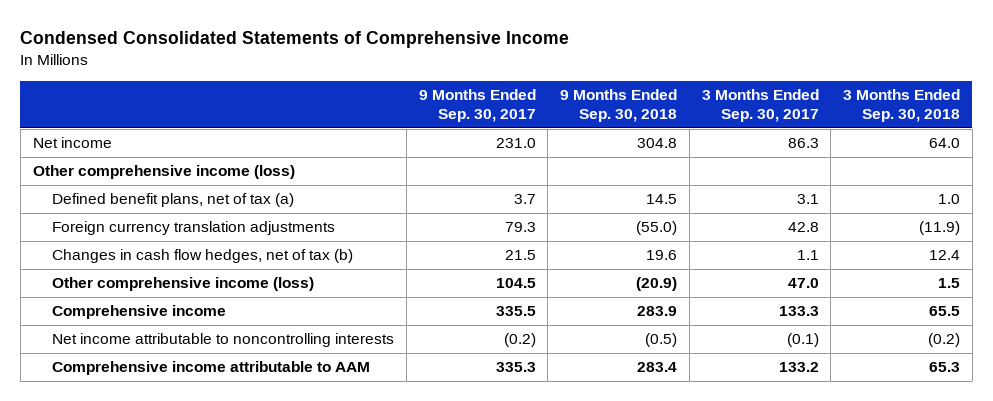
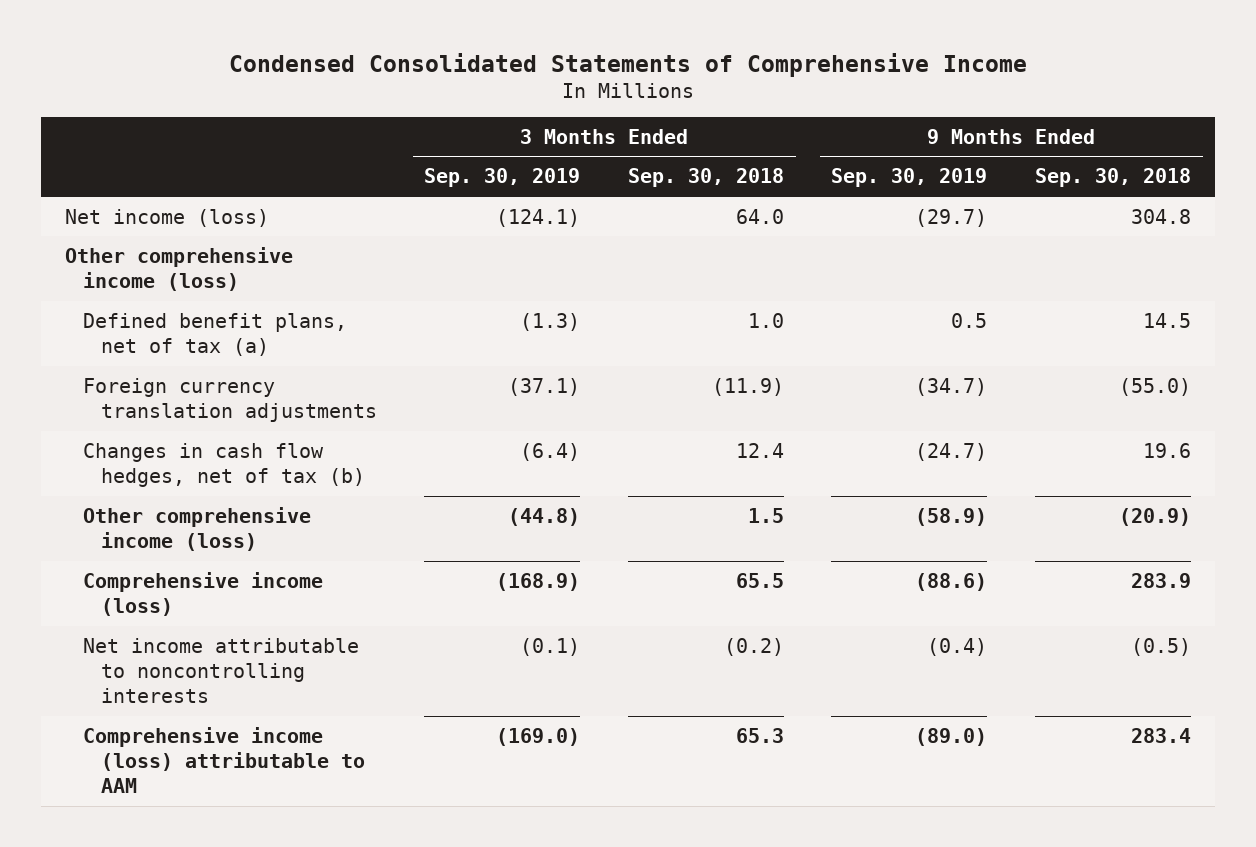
- | 9 Months Ended Sep. 30, 2017 | 9 Months Ended Sep. 30, 2018 | 3 Months Ended Sep. 30, 2017 | 3 Months Ended Sep. 30, 2018
+ | 3 Months Ended Sep. 30, 2019 | 3 Months Ended Sep. 30, 2018 | 9 Months Ended Sep. 30, 2019 | 9 Months Ended Sep. 30, 2018
- Net income | 231.0 | 304.8 | 86.3 | 64.0
+ Net income (loss) | (124.1) | 64.0 | (29.7) | 304.8
- Comprehensive income | 335.5 | 283.9 | 133.3 | 65.5
+ Comprehensive income (loss) | (168.9) | 65.5 | (88.6) | 283.9
- Comprehensive income attributable to AAM | 335.3 | 283.4 | 133.2 | 65.3
+ Comprehensive income (loss) attributable to AAM | (169.0) | 65.3 | (89.0) | 283.4

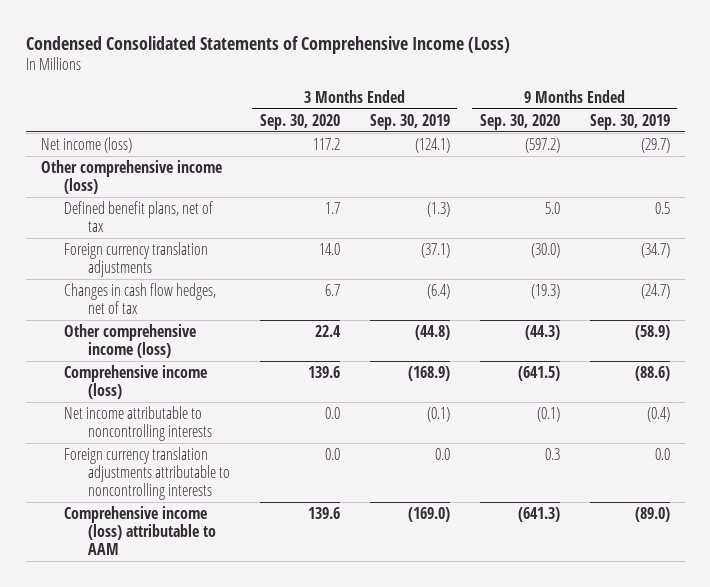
- Condensed Consolidated Statements of Comprehensive Income
+ Condensed Consolidated Statements of Comprehensive Income (Loss)
- | 3 Months Ended Sep. 30, 2019 | 3 Months Ended Sep. 30, 2018 | 9 Months Ended Sep. 30, 2019 | 9 Months Ended Sep. 30, 2018
+ | 3 Months Ended Sep. 30, 2020 | 3 Months Ended Sep. 30, 2019 | 9 Months Ended Sep. 30, 2020 | 9 Months Ended Sep. 30, 2019
- Defined benefit plans, net of tax (a) | (1.3) | 1.0 | 0.5 | 14.5
+ Defined benefit plans, net of tax | 1.7 | (1.3) | 5.0 | 0.5
- Changes in cash flow hedges, net of tax (b) | (6.4) | 12.4 | (24.7) | 19.6
+ Changes in cash flow hedges, net of tax | 6.7 | (6.4) | (19.3) | (24.7)
+ Foreign currency translation adjustments attributable to noncontrolling interests | 0.0 | 0.0 | 0.3 | 0.0

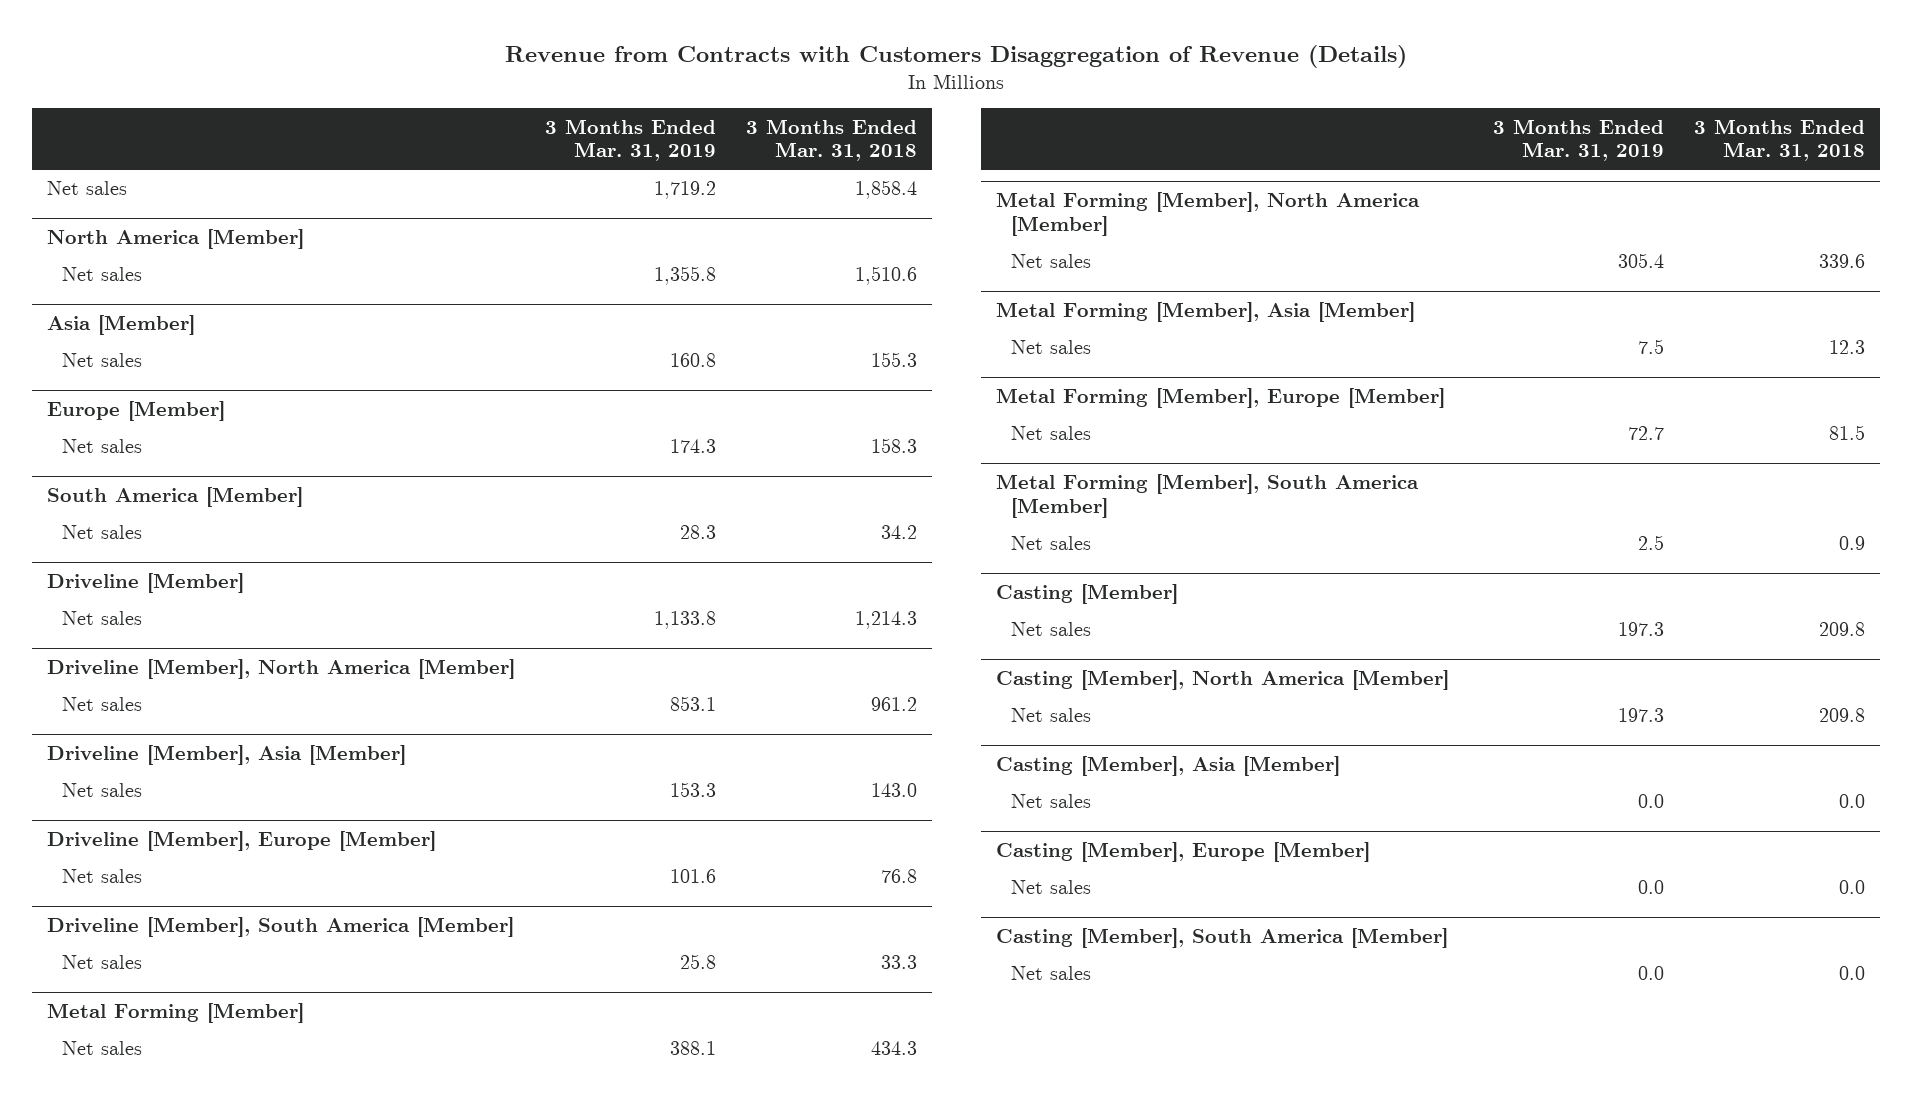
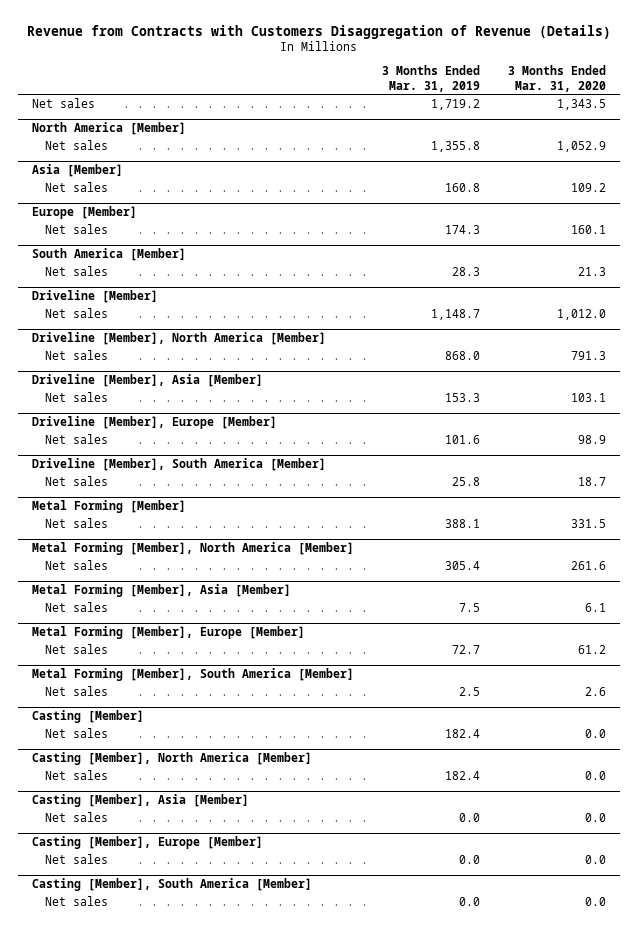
- | 3 Months Ended Mar. 31, 2019 | 3 Months Ended Mar. 31, 2018
+ | 3 Months Ended Mar. 31, 2019 | 3 Months Ended Mar. 31, 2020
@ Driveline [Member]
- Net sales | 1,133.8 | 1,214.3
+ Net sales | 1,148.7 | 1,012.0
@ Driveline [Member], North America [Member]
- Net sales | 853.1 | 961.2
+ Net sales | 868.0 | 791.3
@ Casting [Member]
- Net sales | 197.3 | 209.8
+ Net sales | 182.4 | 0.0
@ Casting [Member], North America [Member]
- Net sales | 197.3 | 209.8
+ Net sales | 182.4 | 0.0

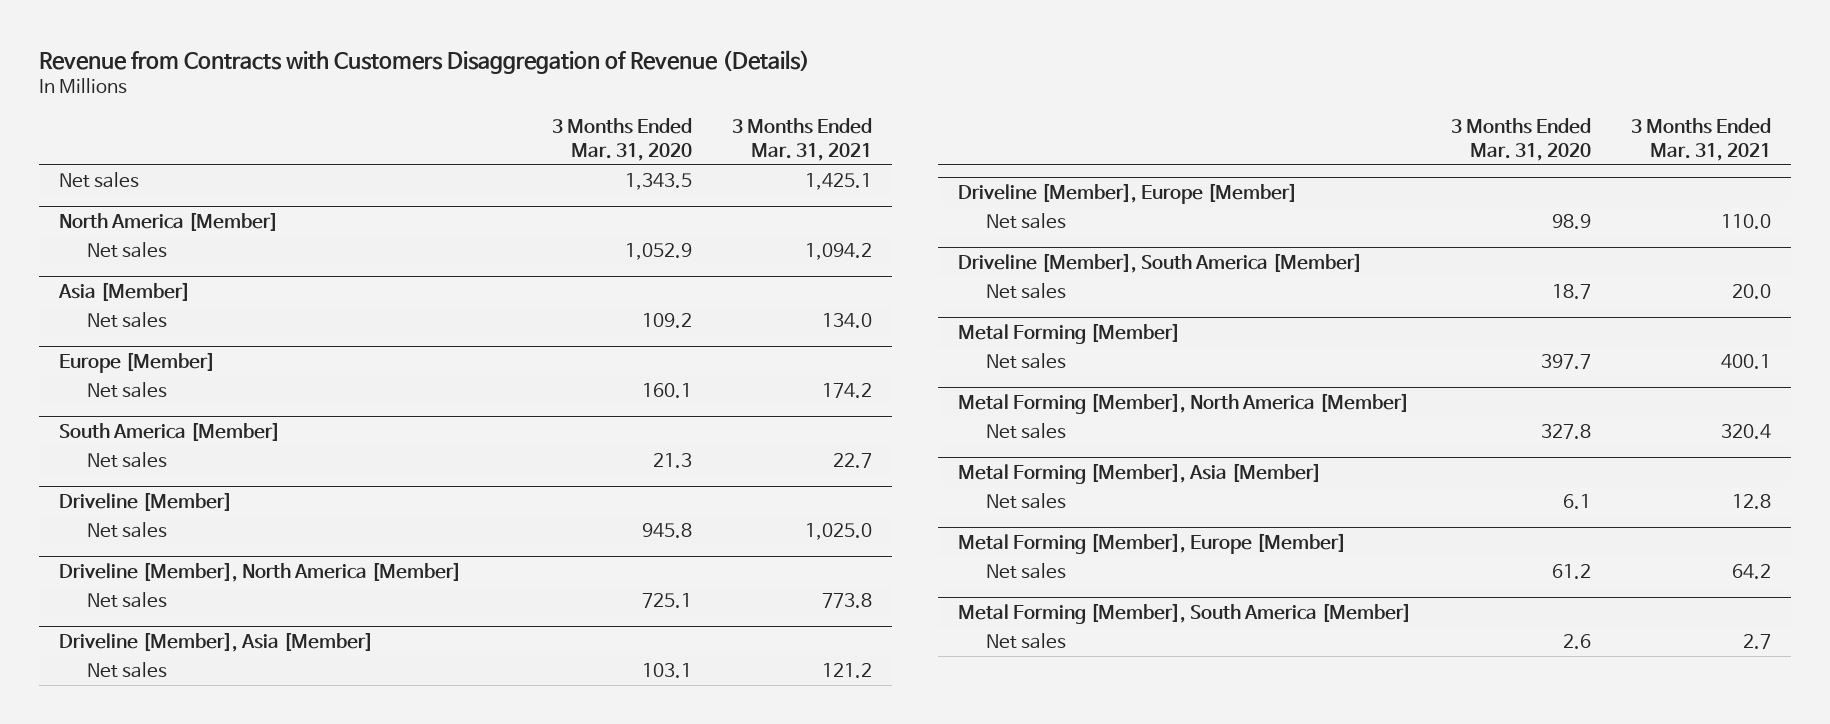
- | 3 Months Ended Mar. 31, 2019 | 3 Months Ended Mar. 31, 2020
+ | 3 Months Ended Mar. 31, 2020 | 3 Months Ended Mar. 31, 2021
@ Driveline [Member]
- Net sales | 1,148.7 | 1,012.0
+ Net sales | 945.8 | 1,025.0
@ Driveline [Member], North America [Member]
- Net sales | 868.0 | 791.3
+ Net sales | 725.1 | 773.8
@ Metal Forming [Member]
- Net sales | 388.1 | 331.5
+ Net sales | 397.7 | 400.1
@ Metal Forming [Member], North America [Member]
- Net sales | 305.4 | 261.6
+ Net sales | 327.8 | 320.4
- Casting [Member]
- Net sales | 182.4 | 0.0
- Casting [Member], North America [Member]
- Net sales | 182.4 | 0.0
- Casting [Member], Asia [Member]
- Net sales | 0.0 | 0.0
- Casting [Member], Europe [Member]
- Net sales | 0.0 | 0.0
- Casting [Member], South America [Member]
- Net sales | 0.0 | 0.0

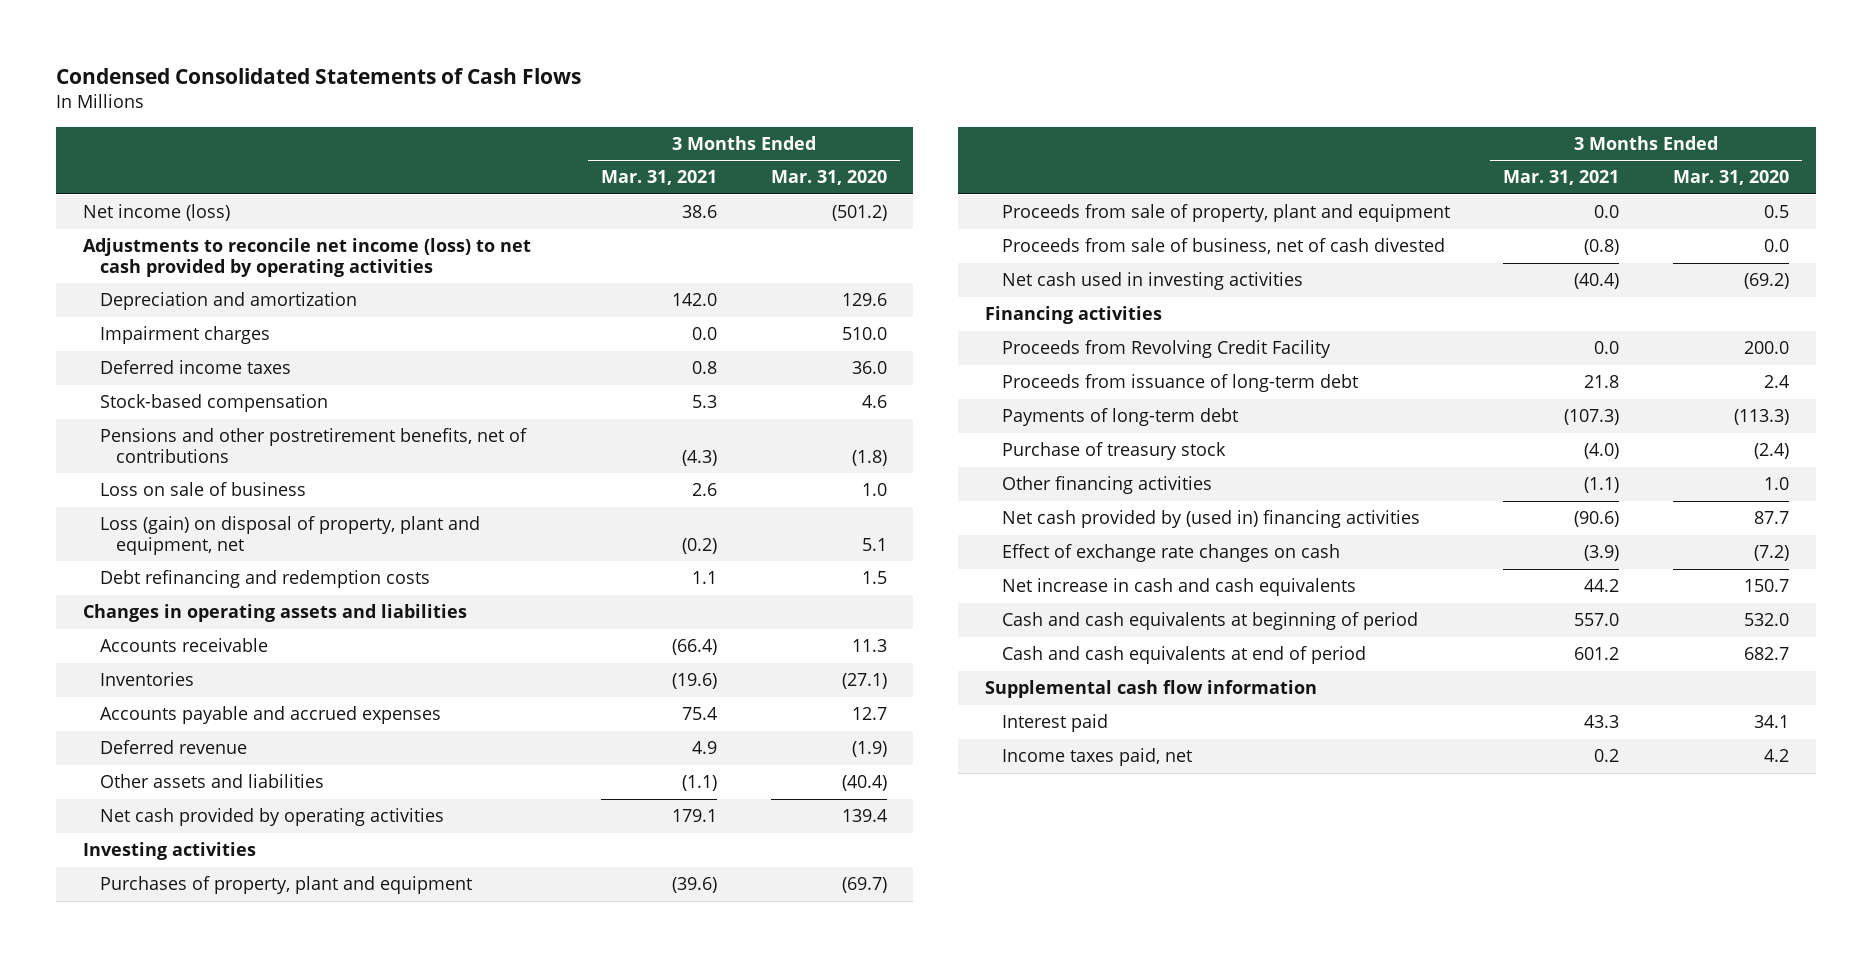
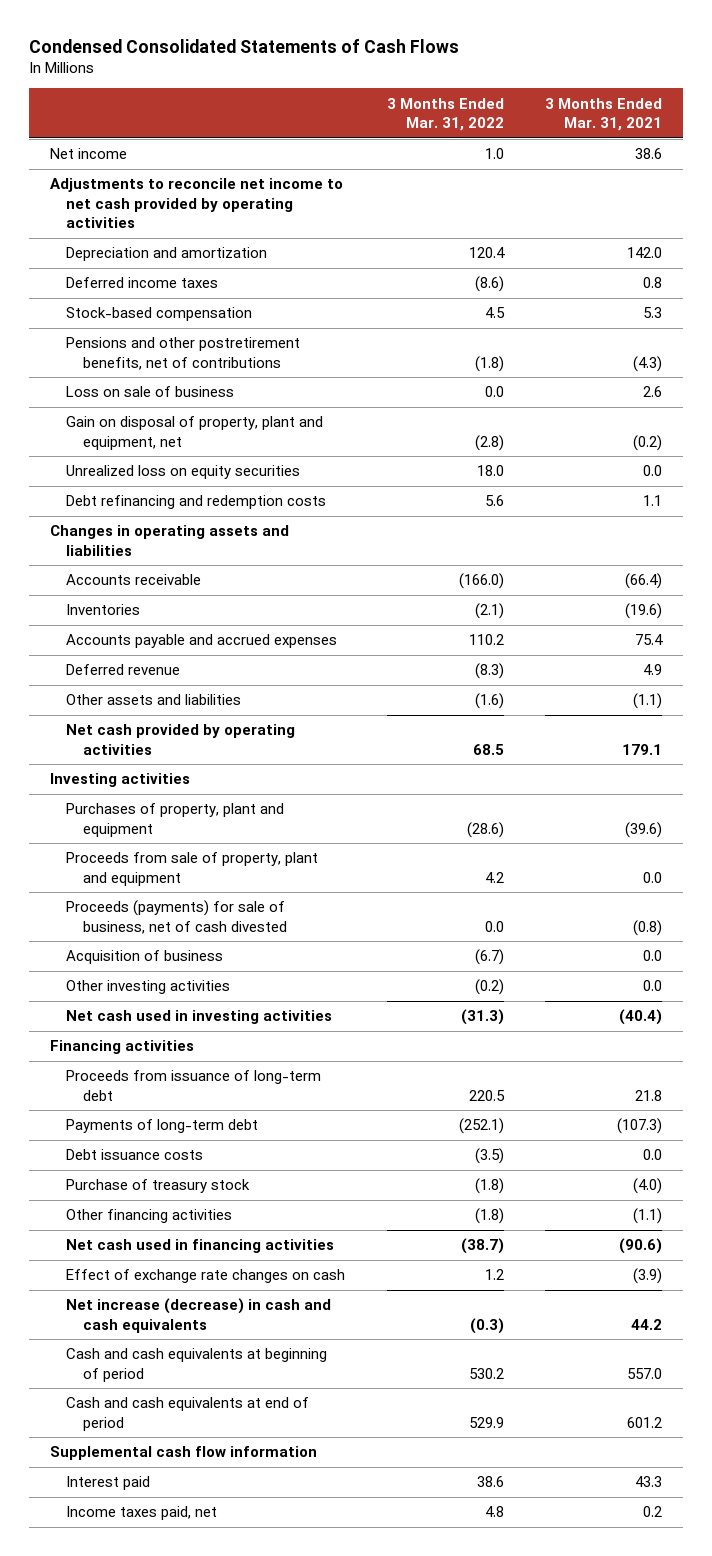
- | 3 Months Ended Mar. 31, 2021 | 3 Months Ended Mar. 31, 2020
+ | 3 Months Ended Mar. 31, 2022 | 3 Months Ended Mar. 31, 2021
- Net income (loss) | 38.6 | (501.2)
- Adjustments to reconcile net income (loss) to net cash provided by operating activities
+ Net income | 1.0 | 38.6
+ Adjustments to reconcile net income to net cash provided by operating activities
- Impairment charges | 0.0 | 510.0
- Loss (gain) on disposal of property, plant and equipment, net | (0.2) | 5.1
+ Gain on disposal of property, plant and equipment, net | (2.8) | (0.2)
+ Unrealized loss on equity securities | 18.0 | 0.0
- Proceeds from sale of business, net of cash divested | (0.8) | 0.0
+ Proceeds (payments) for sale of business, net of cash divested | 0.0 | (0.8)
+ Acquisition of business | (6.7) | 0.0
+ Other investing activities | (0.2) | 0.0
- Proceeds from Revolving Credit Facility | 0.0 | 200.0
+ Debt issuance costs | (3.5) | 0.0
- Net cash provided by (used in) financing activities | (90.6) | 87.7
+ Net cash used in financing activities | (38.7) | (90.6)
- Net increase in cash and cash equivalents | 44.2 | 150.7
+ Net increase (decrease) in cash and cash equivalents | (0.3) | 44.2

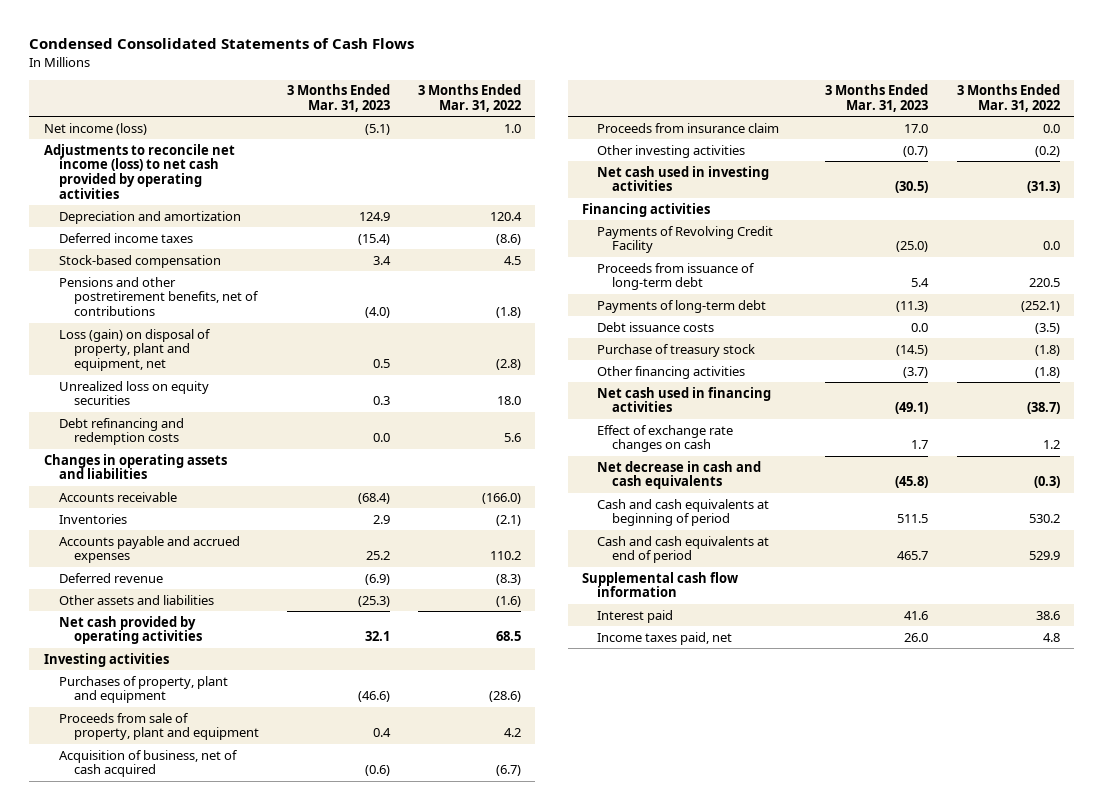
- | 3 Months Ended Mar. 31, 2022 | 3 Months Ended Mar. 31, 2021
+ | 3 Months Ended Mar. 31, 2023 | 3 Months Ended Mar. 31, 2022
- Net income | 1.0 | 38.6
- Adjustments to reconcile net income to net cash provided by operating activities
+ Net income (loss) | (5.1) | 1.0
+ Adjustments to reconcile net income (loss) to net cash provided by operating activities
- Loss on sale of business | 0.0 | 2.6
- Gain on disposal of property, plant and equipment, net | (2.8) | (0.2)
+ Loss (gain) on disposal of property, plant and equipment, net | 0.5 | (2.8)
- Proceeds (payments) for sale of business, net of cash divested | 0.0 | (0.8)
- Acquisition of business | (6.7) | 0.0
+ Acquisition of business, net of cash acquired | (0.6) | (6.7)
+ Proceeds from insurance claim | 17.0 | 0.0
+ Payments of Revolving Credit Facility | (25.0) | 0.0
- Net increase (decrease) in cash and cash equivalents | (0.3) | 44.2
+ Net decrease in cash and cash equivalents | (45.8) | (0.3)

